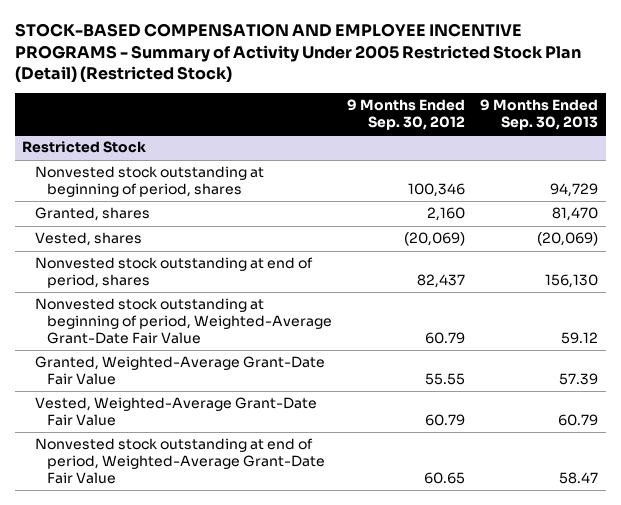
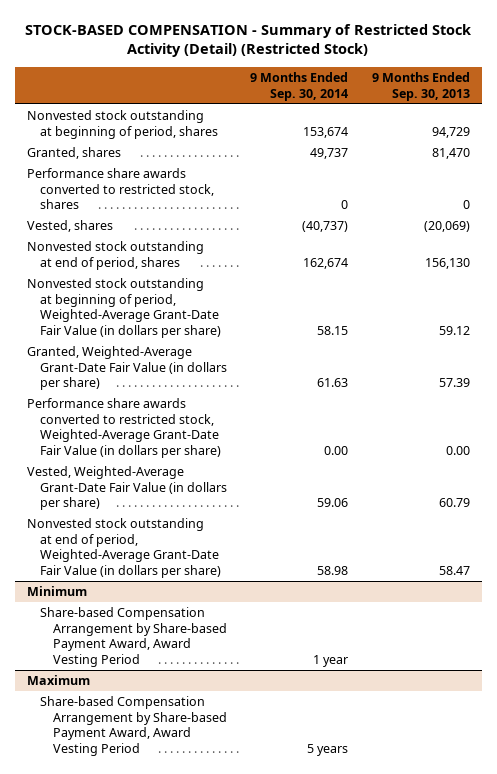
- STOCK-BASED COMPENSATION AND EMPLOYEE INCENTIVE PROGRAMS - Summary of Activity Under 2005 Restricted Stock Plan (Detail) (Restricted Stock)
+ STOCK-BASED COMPENSATION - Summary of Restricted Stock Activity (Detail) (Restricted Stock)
- | 9 Months Ended Sep. 30, 2012 | 9 Months Ended Sep. 30, 2013
+ | 9 Months Ended Sep. 30, 2014 | 9 Months Ended Sep. 30, 2013
- Restricted Stock
+ Performance share awards converted to restricted stock, shares | 0 | 0
- Nonvested stock outstanding at beginning of period, Weighted-Average Grant-Date Fair Value | 60.79 | 59.12
- Granted, Weighted-Average Grant-Date Fair Value | 55.55 | 57.39
- Vested, Weighted-Average Grant-Date Fair Value | 60.79 | 60.79
- Nonvested stock outstanding at end of period, Weighted-Average Grant-Date Fair Value | 60.65 | 58.47
+ Nonvested stock outstanding at beginning of period, Weighted-Average Grant-Date Fair Value (in dollars per share) | 58.15 | 59.12
+ Granted, Weighted-Average Grant-Date Fair Value (in dollars per share) | 61.63 | 57.39
+ Performance share awards converted to restricted stock, Weighted-Average Grant-Date Fair Value (in dollars per share) | 0.00 | 0.00
+ Vested, Weighted-Average Grant-Date Fair Value (in dollars per share) | 59.06 | 60.79
+ Nonvested stock outstanding at end of period, Weighted-Average Grant-Date Fair Value (in dollars per share) | 58.98 | 58.47
+ Minimum
+ Share-based Compensation Arrangement by Share-based Payment Award, Award Vesting Period | 1 year |
+ Maximum
+ Share-based Compensation Arrangement by Share-based Payment Award, Award Vesting Period | 5 years |

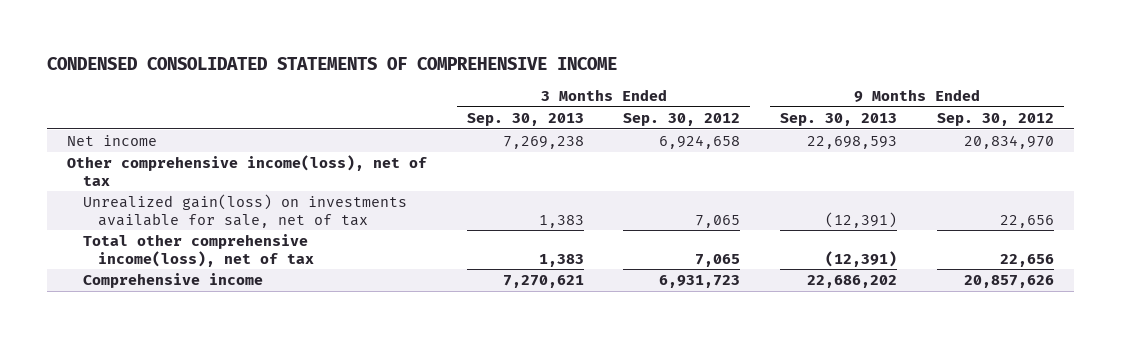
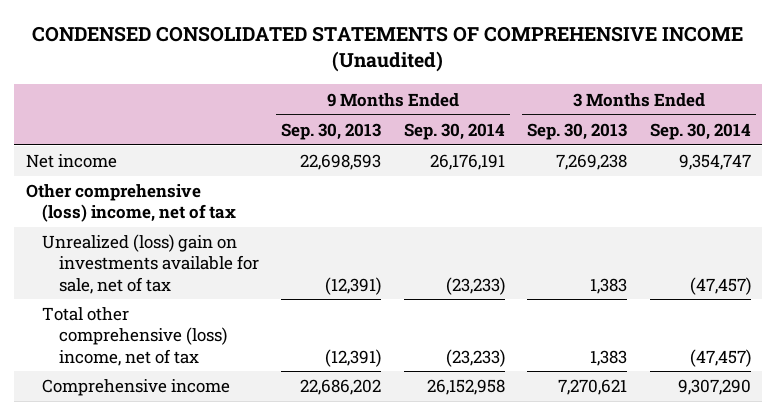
- CONDENSED CONSOLIDATED STATEMENTS OF COMPREHENSIVE INCOME
+ CONDENSED CONSOLIDATED STATEMENTS OF COMPREHENSIVE INCOME (Unaudited)
- | 3 Months Ended Sep. 30, 2013 | 3 Months Ended Sep. 30, 2012 | 9 Months Ended Sep. 30, 2013 | 9 Months Ended Sep. 30, 2012
+ | 9 Months Ended Sep. 30, 2013 | 9 Months Ended Sep. 30, 2014 | 3 Months Ended Sep. 30, 2013 | 3 Months Ended Sep. 30, 2014
- Other comprehensive income(loss), net of tax
- Unrealized gain(loss) on investments available for sale, net of tax | 1,383 | 7,065 | (12,391) | 22,656
- Total other comprehensive income(loss), net of tax | 1,383 | 7,065 | (12,391) | 22,656
+ Other comprehensive (loss) income, net of tax
+ Unrealized (loss) gain on investments available for sale, net of tax | (12,391) | (23,233) | 1,383 | (47,457)
+ Total other comprehensive (loss) income, net of tax | (12,391) | (23,233) | 1,383 | (47,457)

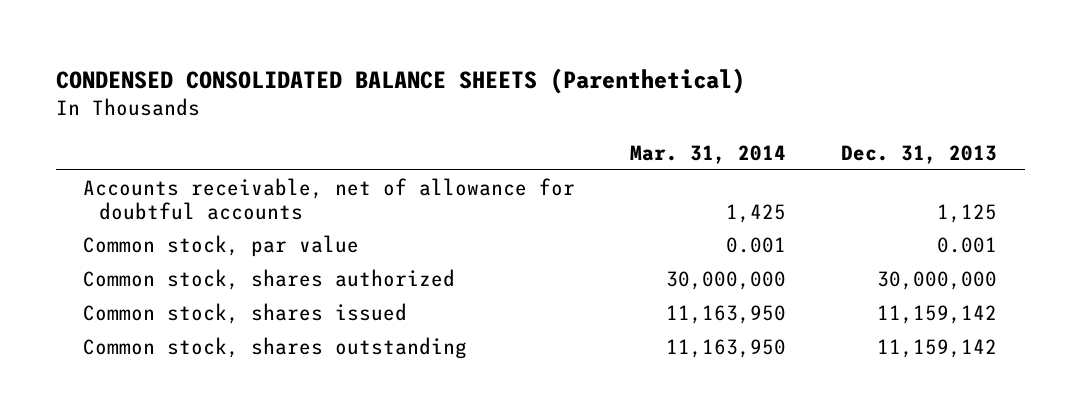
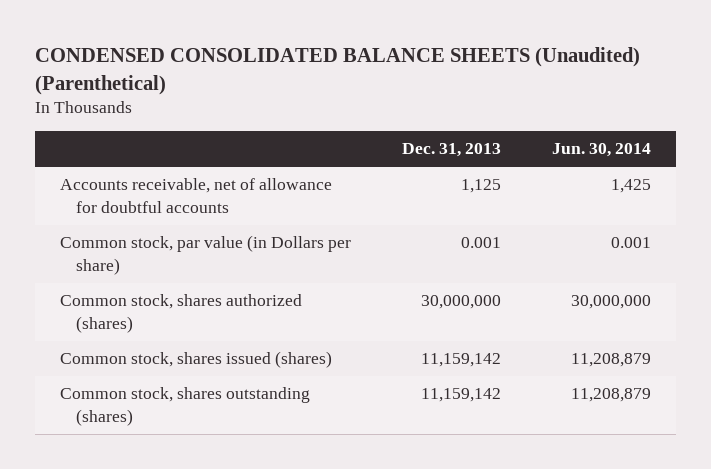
- CONDENSED CONSOLIDATED BALANCE SHEETS (Parenthetical)
+ CONDENSED CONSOLIDATED BALANCE SHEETS (Unaudited) (Parenthetical)
- | Mar. 31, 2014 | Dec. 31, 2013
+ | Dec. 31, 2013 | Jun. 30, 2014
- Common stock, par value | 0.001 | 0.001
- Common stock, shares authorized | 30,000,000 | 30,000,000
- Common stock, shares issued | 11,163,950 | 11,159,142
- Common stock, shares outstanding | 11,163,950 | 11,159,142
+ Common stock, par value (in Dollars per share) | 0.001 | 0.001
+ Common stock, shares authorized (shares) | 30,000,000 | 30,000,000
+ Common stock, shares issued (shares) | 11,159,142 | 11,208,879
+ Common stock, shares outstanding (shares) | 11,159,142 | 11,208,879

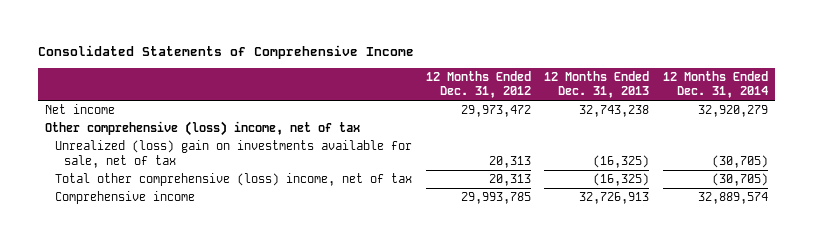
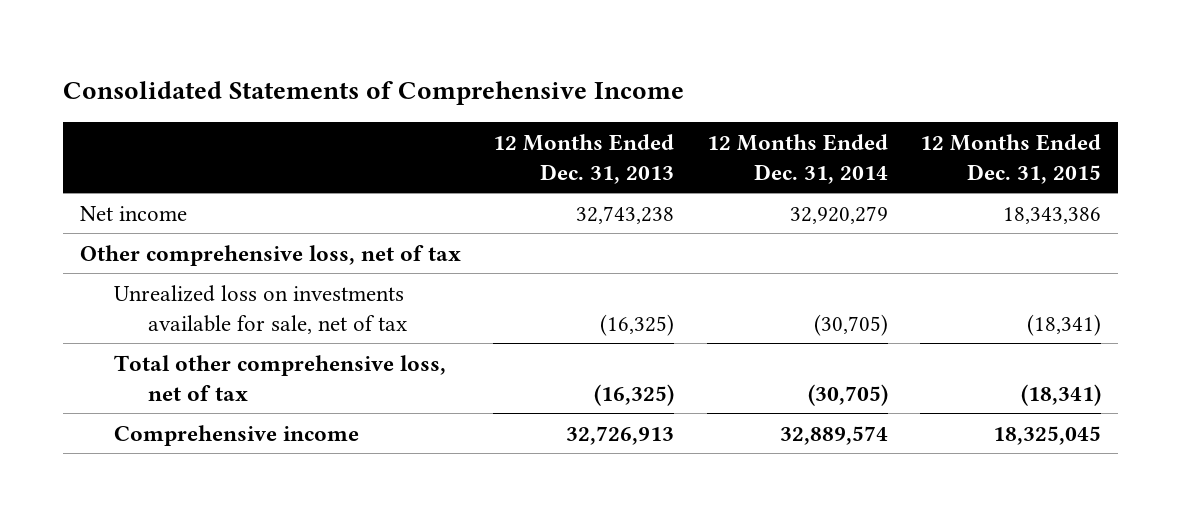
- | 12 Months Ended Dec. 31, 2012 | 12 Months Ended Dec. 31, 2013 | 12 Months Ended Dec. 31, 2014
+ | 12 Months Ended Dec. 31, 2013 | 12 Months Ended Dec. 31, 2014 | 12 Months Ended Dec. 31, 2015
- Other comprehensive (loss) income, net of tax
- Unrealized (loss) gain on investments available for sale, net of tax | 20,313 | (16,325) | (30,705)
- Total other comprehensive (loss) income, net of tax | 20,313 | (16,325) | (30,705)
+ Other comprehensive loss, net of tax
+ Unrealized loss on investments available for sale, net of tax | (16,325) | (30,705) | (18,341)
+ Total other comprehensive loss, net of tax | (16,325) | (30,705) | (18,341)

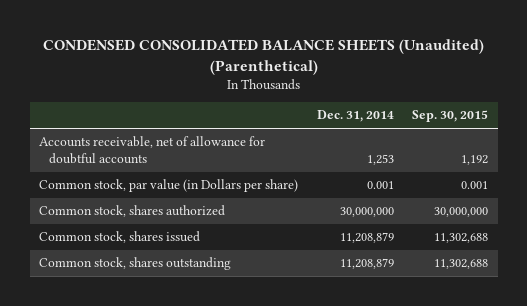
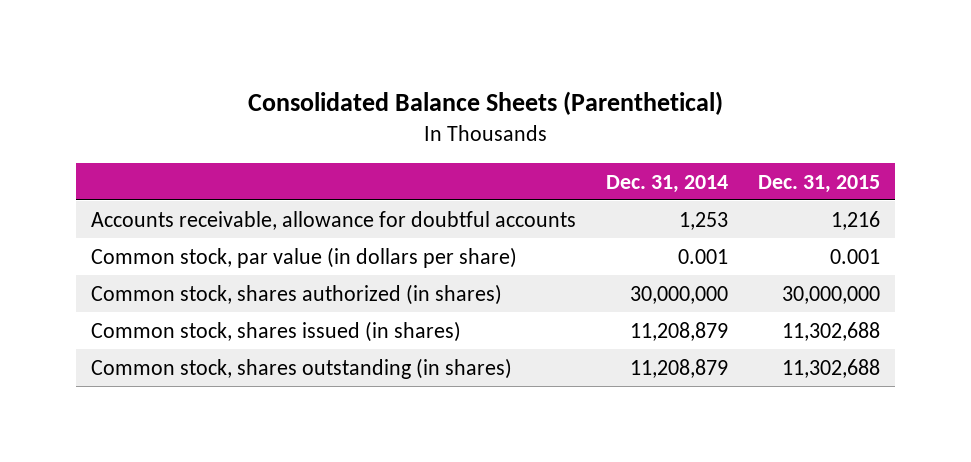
- CONDENSED CONSOLIDATED BALANCE SHEETS (Unaudited) (Parenthetical)
+ Consolidated Balance Sheets (Parenthetical)
- | Dec. 31, 2014 | Sep. 30, 2015
+ | Dec. 31, 2014 | Dec. 31, 2015
- Accounts receivable, net of allowance for doubtful accounts | 1,253 | 1,192
- Common stock, par value (in Dollars per share) | 0.001 | 0.001
- Common stock, shares authorized | 30,000,000 | 30,000,000
- Common stock, shares issued | 11,208,879 | 11,302,688
- Common stock, shares outstanding | 11,208,879 | 11,302,688
+ Accounts receivable, allowance for doubtful accounts | 1,253 | 1,216
+ Common stock, par value (in dollars per share) | 0.001 | 0.001
+ Common stock, shares authorized (in shares) | 30,000,000 | 30,000,000
+ Common stock, shares issued (in shares) | 11,208,879 | 11,302,688
+ Common stock, shares outstanding (in shares) | 11,208,879 | 11,302,688

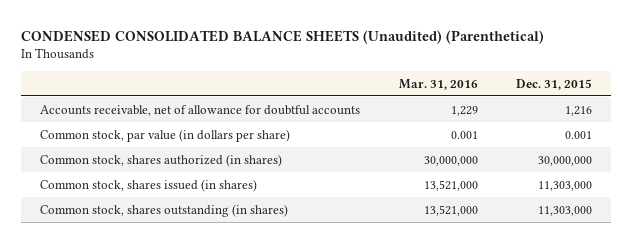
- Consolidated Balance Sheets (Parenthetical)
+ CONDENSED CONSOLIDATED BALANCE SHEETS (Unaudited) (Parenthetical)
- | Dec. 31, 2014 | Dec. 31, 2015
+ | Mar. 31, 2016 | Dec. 31, 2015
- Accounts receivable, allowance for doubtful accounts | 1,253 | 1,216
+ Accounts receivable, net of allowance for doubtful accounts | 1,229 | 1,216
- Common stock, shares issued (in shares) | 11,208,879 | 11,302,688
- Common stock, shares outstanding (in shares) | 11,208,879 | 11,302,688
+ Common stock, shares issued (in shares) | 13,521,000 | 11,303,000
+ Common stock, shares outstanding (in shares) | 13,521,000 | 11,303,000

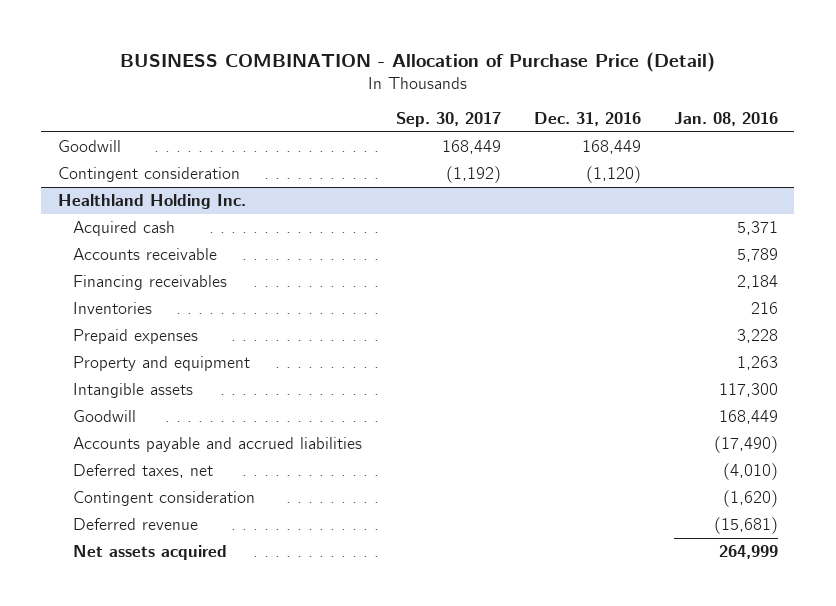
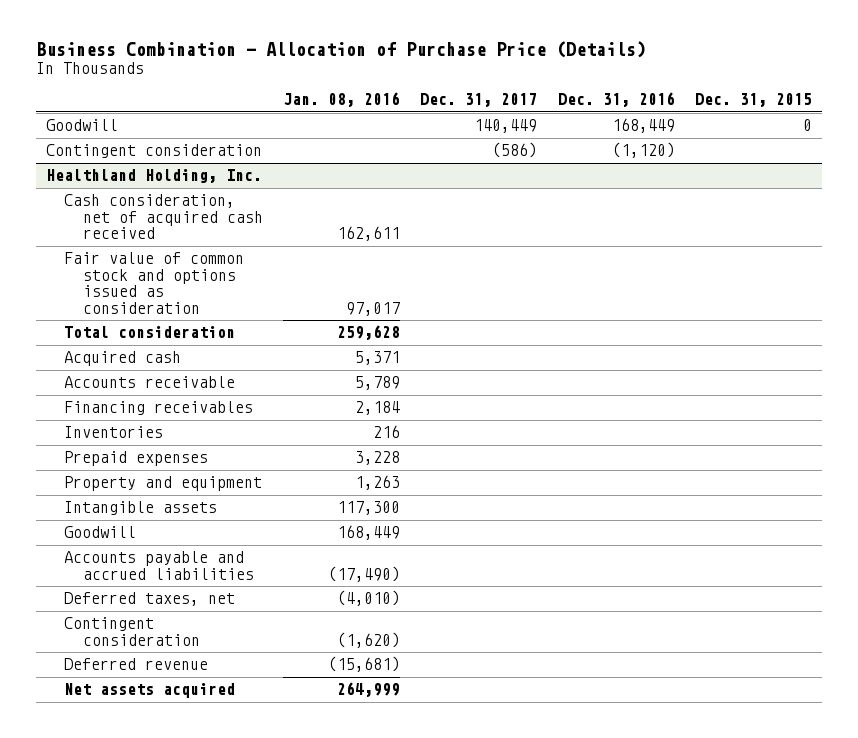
- BUSINESS COMBINATION - Allocation of Purchase Price (Detail)
+ Business Combination - Allocation of Purchase Price (Details)
- | Sep. 30, 2017 | Dec. 31, 2016 | Jan. 08, 2016
+ | Jan. 08, 2016 | Dec. 31, 2017 | Dec. 31, 2016 | Dec. 31, 2015
- Healthland Holding Inc.
+ Healthland Holding, Inc.
+ Cash consideration, net of acquired cash received | 162,611 | | |
+ Fair value of common stock and options issued as consideration | 97,017 | | |
+ Total consideration | 259,628 | | |

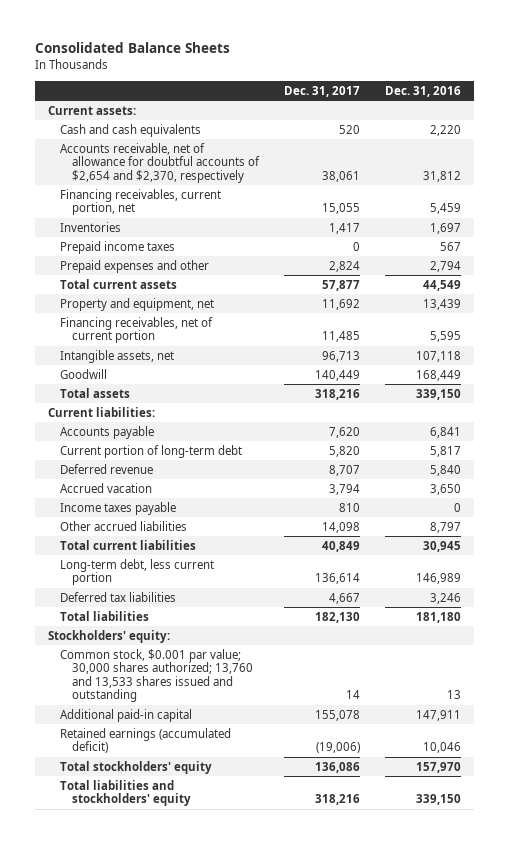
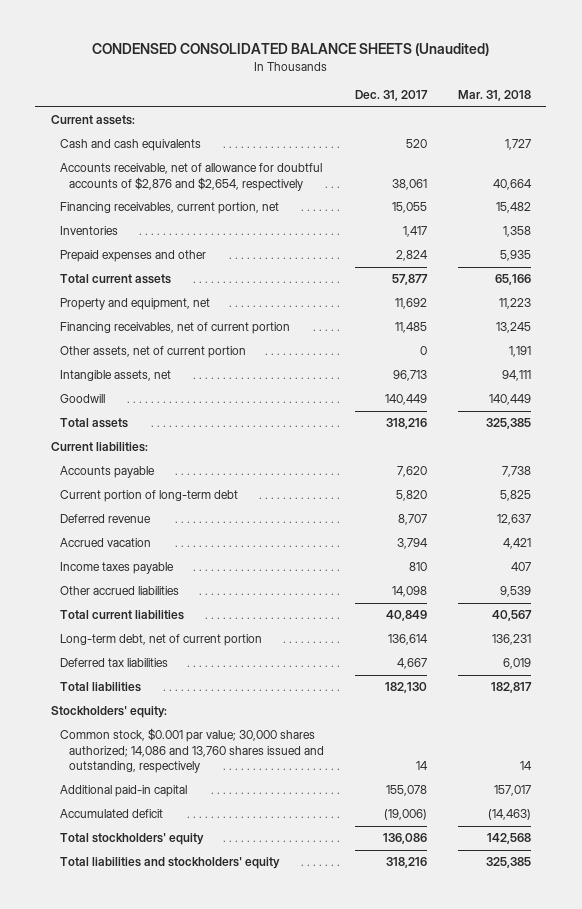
- Consolidated Balance Sheets
+ CONDENSED CONSOLIDATED BALANCE SHEETS (Unaudited)
- | Dec. 31, 2017 | Dec. 31, 2016
+ | Dec. 31, 2017 | Mar. 31, 2018
- Accounts receivable, net of allowance for doubtful accounts of $2,654 and $2,370, respectively | 38,061 | 31,812
+ Accounts receivable, net of allowance for doubtful accounts of $2,876 and $2,654, respectively | 38,061 | 40,664
- Prepaid income taxes | 0 | 567
+ Other assets, net of current portion | 0 | 1,191
- Long-term debt, less current portion | 136,614 | 146,989
+ Long-term debt, net of current portion | 136,614 | 136,231
- Common stock, $0.001 par value; 30,000 shares authorized; 13,760 and 13,533 shares issued and outstanding | 14 | 13
+ Common stock, $0.001 par value; 30,000 shares authorized; 14,086 and 13,760 shares issued and outstanding, respectively | 14 | 14
- Retained earnings (accumulated deficit) | (19,006) | 10,046
+ Accumulated deficit | (19,006) | (14,463)

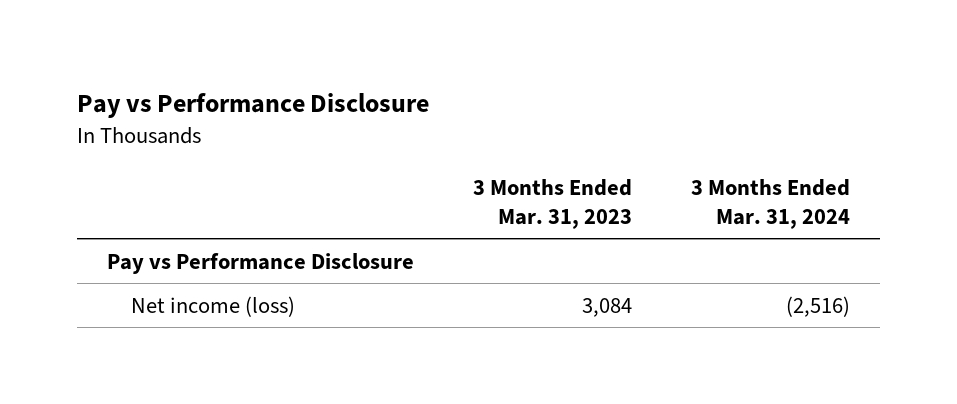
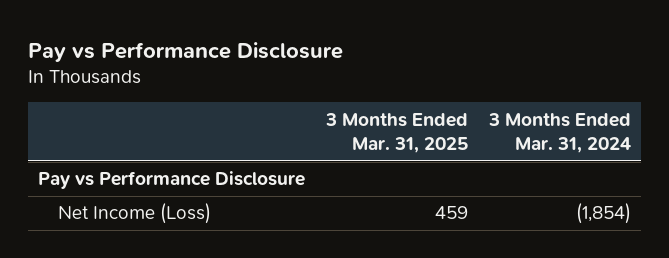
- | 3 Months Ended Mar. 31, 2023 | 3 Months Ended Mar. 31, 2024
+ | 3 Months Ended Mar. 31, 2025 | 3 Months Ended Mar. 31, 2024
- Net income (loss) | 3,084 | (2,516)
+ Net Income (Loss) | 459 | (1,854)

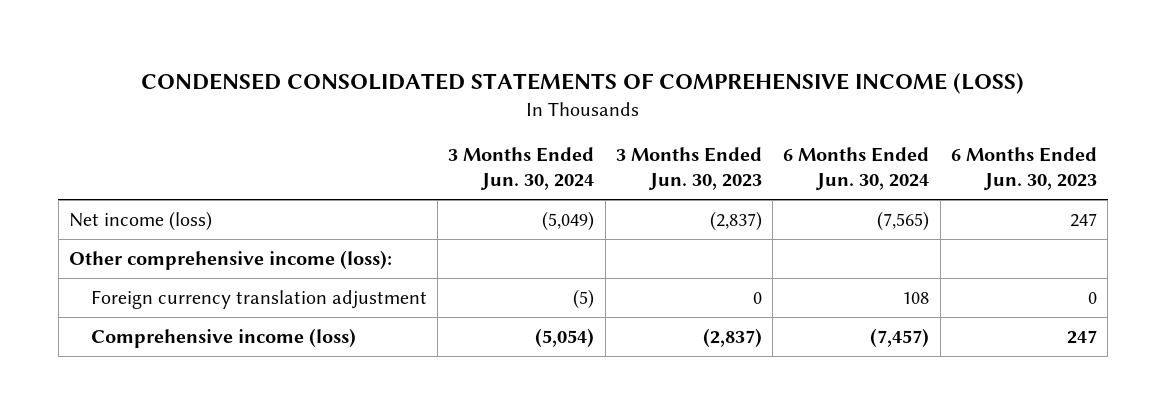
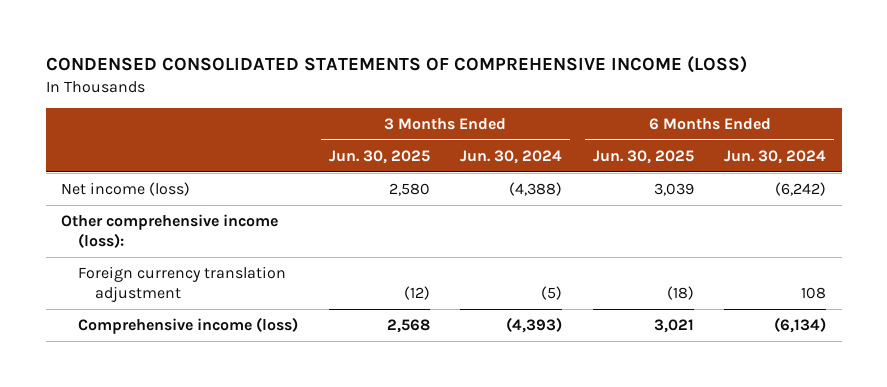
- | 3 Months Ended Jun. 30, 2024 | 3 Months Ended Jun. 30, 2023 | 6 Months Ended Jun. 30, 2024 | 6 Months Ended Jun. 30, 2023
+ | 3 Months Ended Jun. 30, 2025 | 3 Months Ended Jun. 30, 2024 | 6 Months Ended Jun. 30, 2025 | 6 Months Ended Jun. 30, 2024
- Net income (loss) | (5,049) | (2,837) | (7,565) | 247
+ Net income (loss) | 2,580 | (4,388) | 3,039 | (6,242)
- Comprehensive income (loss) | (5,054) | (2,837) | (7,457) | 247
+ Comprehensive income (loss) | 2,568 | (4,393) | 3,021 | (6,134)

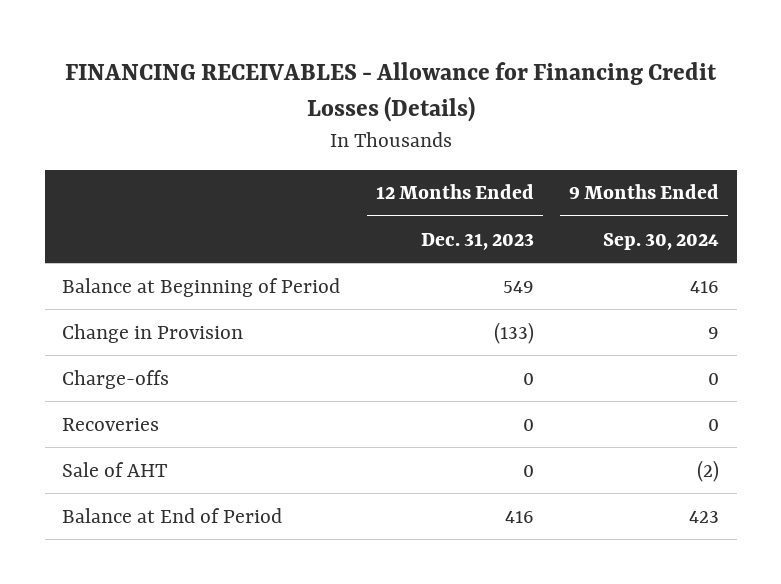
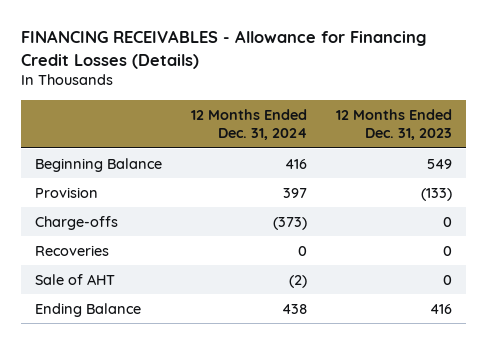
- | 12 Months Ended Dec. 31, 2023 | 9 Months Ended Sep. 30, 2024
+ | 12 Months Ended Dec. 31, 2024 | 12 Months Ended Dec. 31, 2023
- Balance at Beginning of Period | 549 | 416
- Change in Provision | (133) | 9
+ Beginning Balance | 416 | 549
+ Provision | 397 | (133)
- Balance at End of Period | 416 | 423
+ Ending Balance | 438 | 416

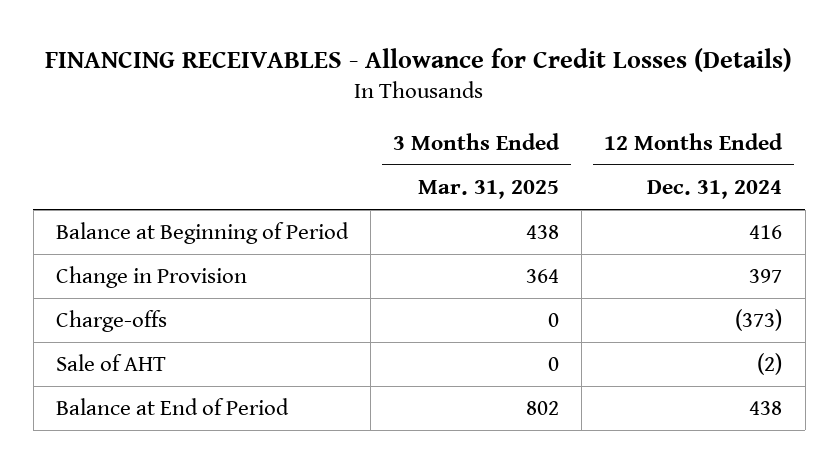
- FINANCING RECEIVABLES - Allowance for Financing Credit Losses (Details)
+ FINANCING RECEIVABLES - Allowance for Credit Losses (Details)
- | 12 Months Ended Dec. 31, 2024 | 12 Months Ended Dec. 31, 2023
+ | 3 Months Ended Mar. 31, 2025 | 12 Months Ended Dec. 31, 2024
- Beginning Balance | 416 | 549
- Provision | 397 | (133)
+ Balance at Beginning of Period | 438 | 416
+ Change in Provision | 364 | 397
- Recoveries | 0 | 0
- Ending Balance | 438 | 416
+ Balance at End of Period | 802 | 438

